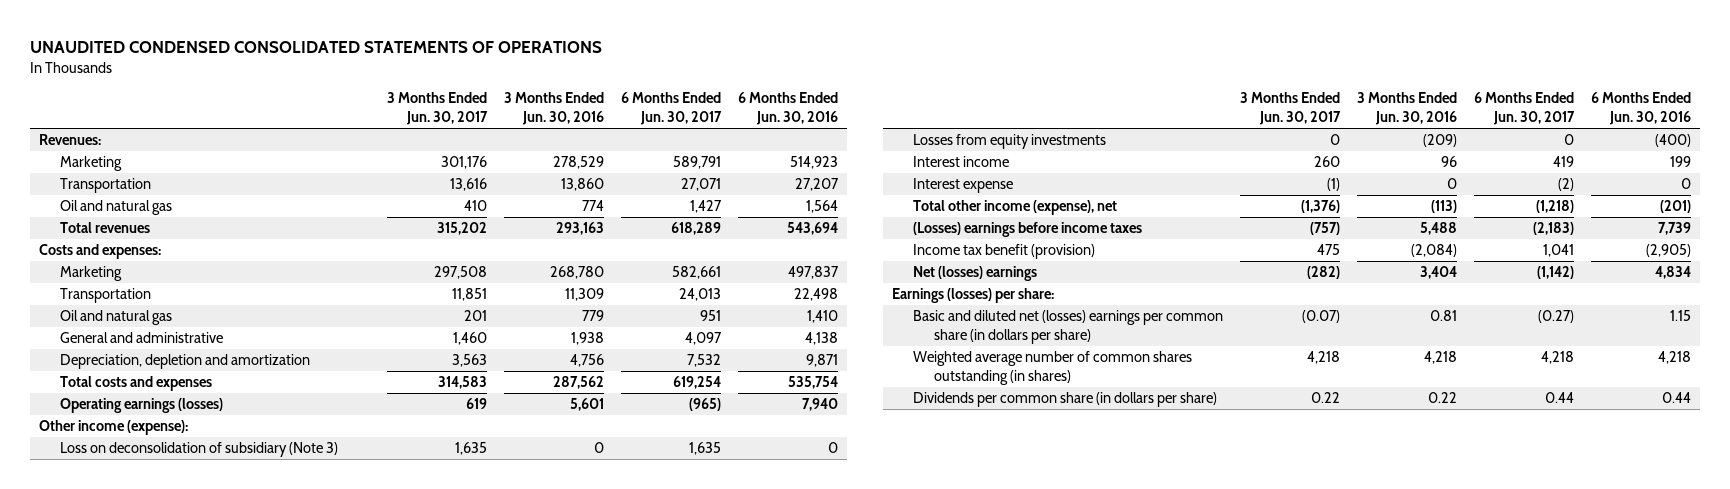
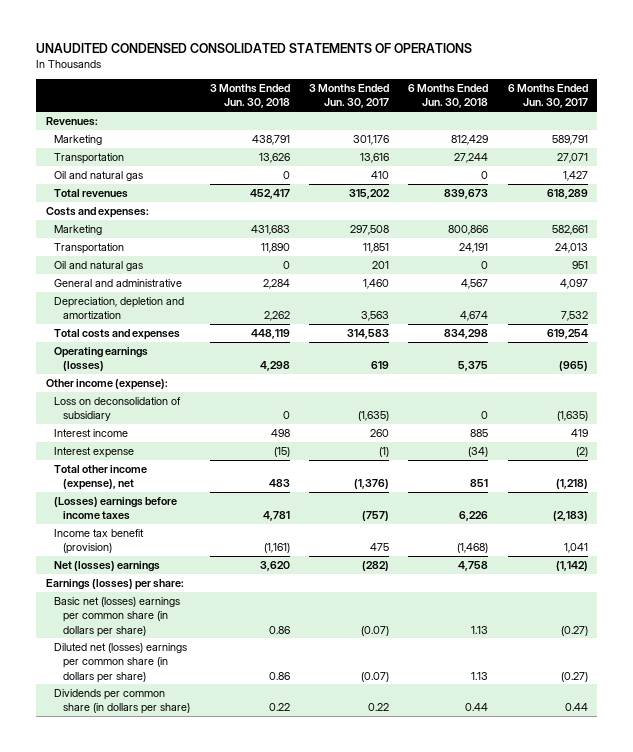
- | 3 Months Ended Jun. 30, 2017 | 3 Months Ended Jun. 30, 2016 | 6 Months Ended Jun. 30, 2017 | 6 Months Ended Jun. 30, 2016
+ | 3 Months Ended Jun. 30, 2018 | 3 Months Ended Jun. 30, 2017 | 6 Months Ended Jun. 30, 2018 | 6 Months Ended Jun. 30, 2017
- Loss on deconsolidation of subsidiary (Note 3) | 1,635 | 0 | 1,635 | 0
- Losses from equity investments | 0 | (209) | 0 | (400)
+ Loss on deconsolidation of subsidiary | 0 | (1,635) | 0 | (1,635)
- Basic and diluted net (losses) earnings per common share (in dollars per share) | (0.07) | 0.81 | (0.27) | 1.15
- Weighted average number of common shares outstanding (in shares) | 4,218 | 4,218 | 4,218 | 4,218
+ Basic net (losses) earnings per common share (in dollars per share) | 0.86 | (0.07) | 1.13 | (0.27)
+ Diluted net (losses) earnings per common share (in dollars per share) | 0.86 | (0.07) | 1.13 | (0.27)

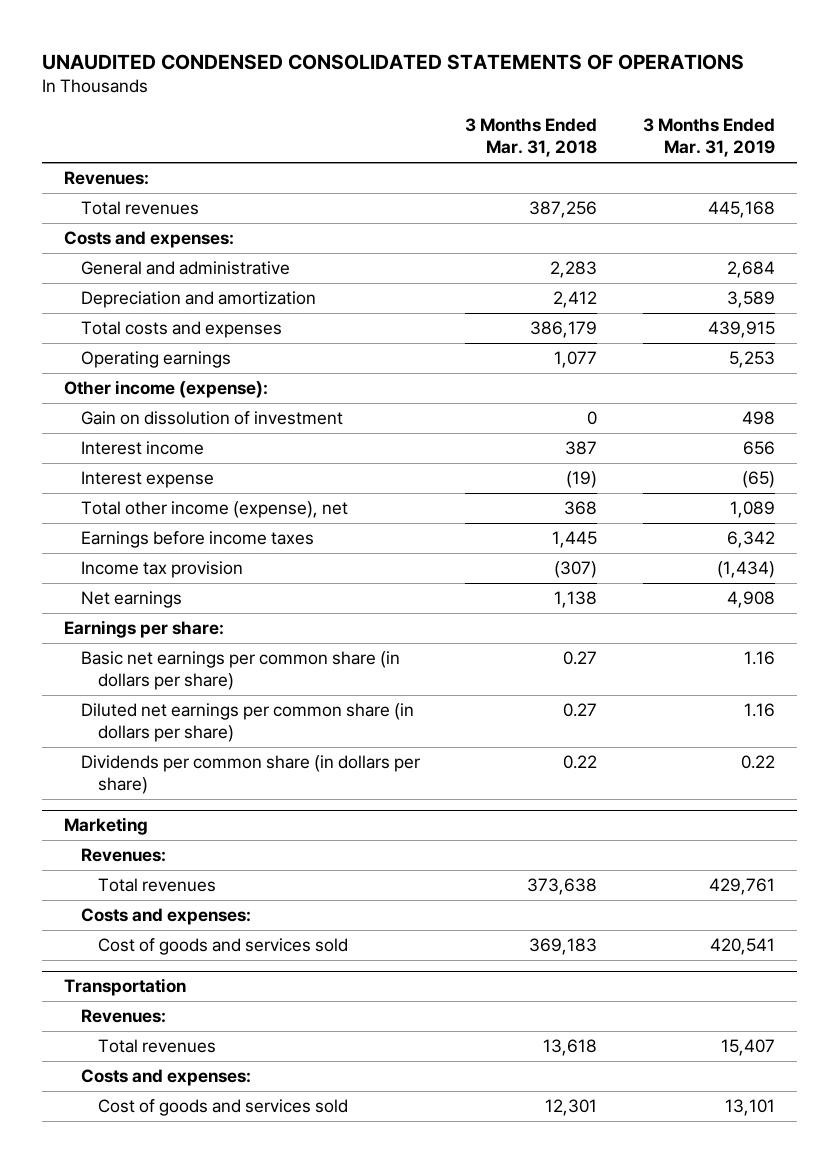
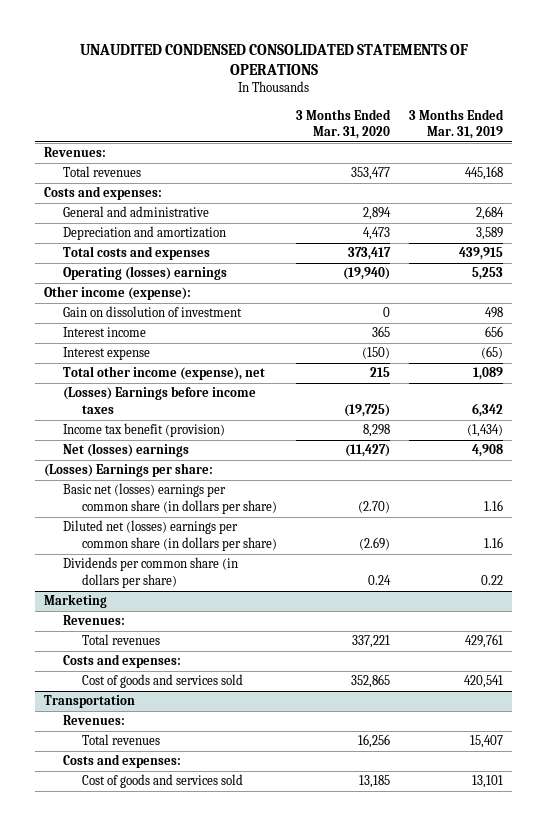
- | 3 Months Ended Mar. 31, 2018 | 3 Months Ended Mar. 31, 2019
+ | 3 Months Ended Mar. 31, 2020 | 3 Months Ended Mar. 31, 2019
- Operating earnings | 1,077 | 5,253
+ Operating (losses) earnings | (19,940) | 5,253
- Earnings before income taxes | 1,445 | 6,342
- Income tax provision | (307) | (1,434)
- Net earnings | 1,138 | 4,908
- Earnings per share:
- Basic net earnings per common share (in dollars per share) | 0.27 | 1.16
- Diluted net earnings per common share (in dollars per share) | 0.27 | 1.16
+ (Losses) Earnings before income taxes | (19,725) | 6,342
+ Income tax benefit (provision) | 8,298 | (1,434)
+ Net (losses) earnings | (11,427) | 4,908
+ (Losses) Earnings per share:
+ Basic net (losses) earnings per common share (in dollars per share) | (2.70) | 1.16
+ Diluted net (losses) earnings per common share (in dollars per share) | (2.69) | 1.16

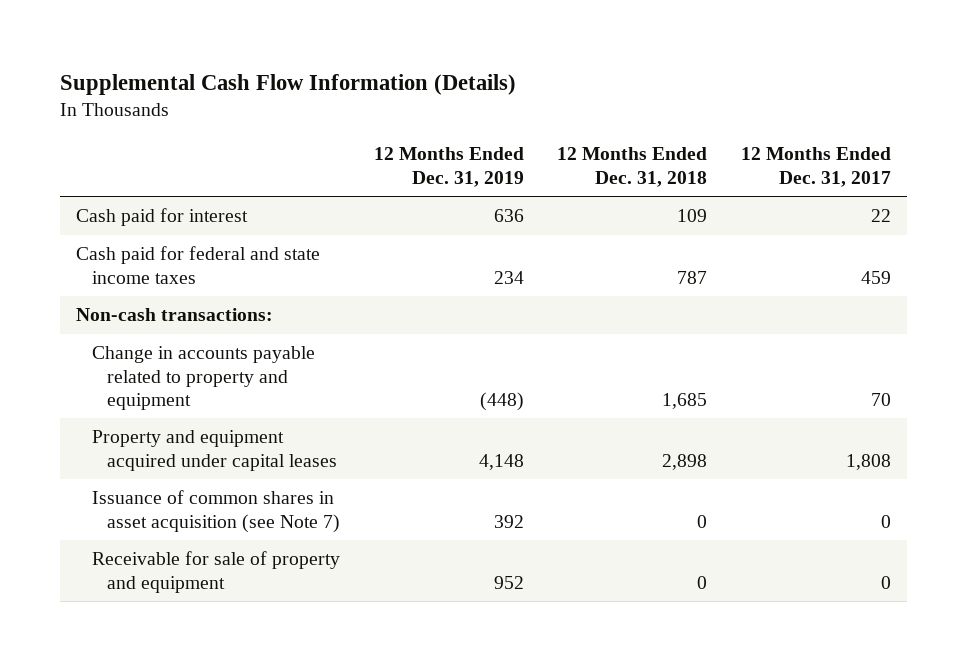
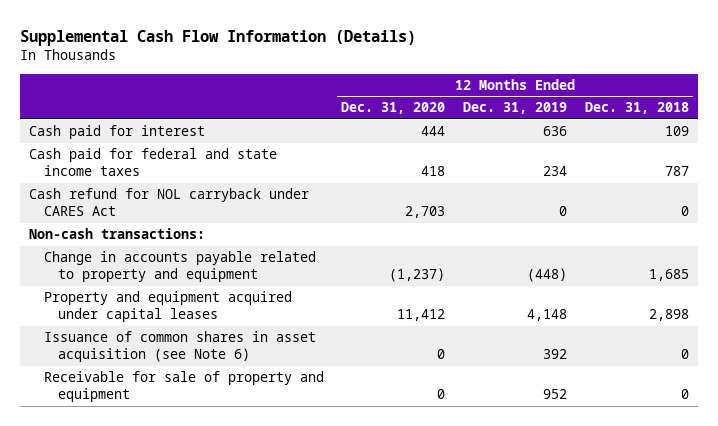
- | 12 Months Ended Dec. 31, 2019 | 12 Months Ended Dec. 31, 2018 | 12 Months Ended Dec. 31, 2017
+ | 12 Months Ended Dec. 31, 2020 | 12 Months Ended Dec. 31, 2019 | 12 Months Ended Dec. 31, 2018
+ Cash refund for NOL carryback under CARES Act | 2,703 | 0 | 0
- Issuance of common shares in asset acquisition (see Note 7) | 392 | 0 | 0
+ Issuance of common shares in asset acquisition (see Note 6) | 0 | 392 | 0

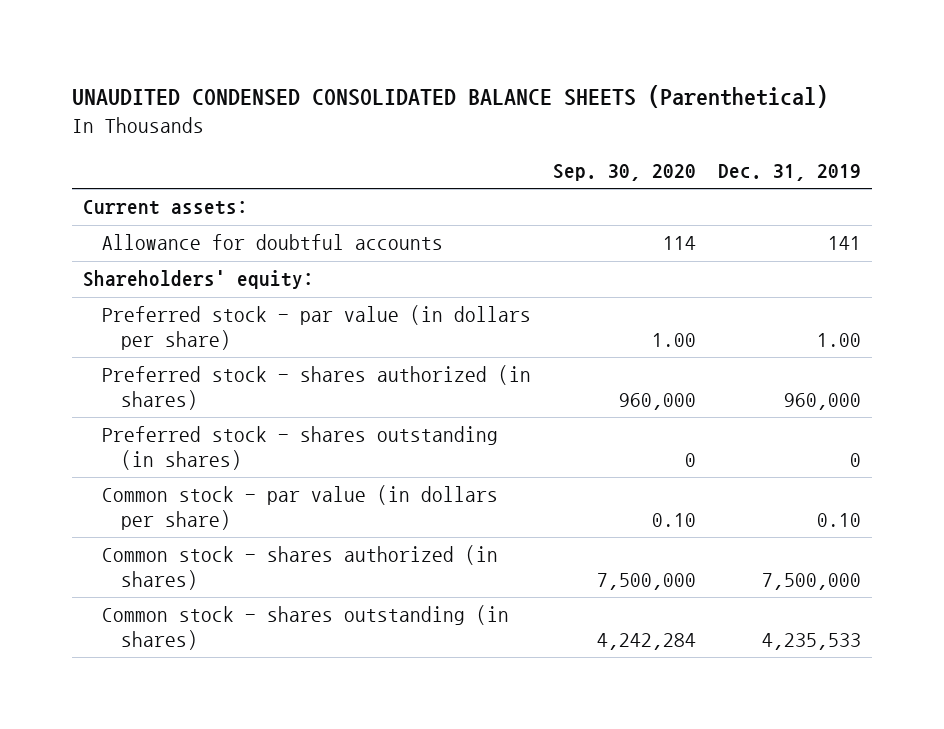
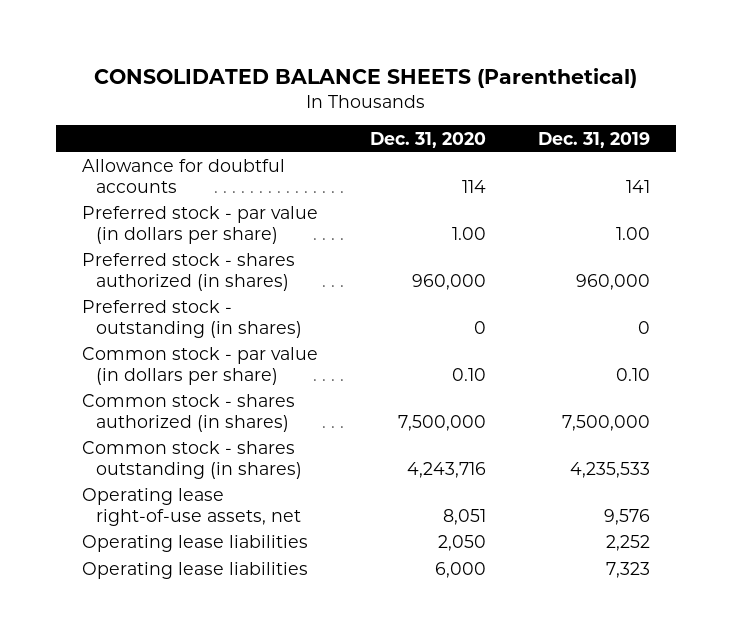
- UNAUDITED CONDENSED CONSOLIDATED BALANCE SHEETS (Parenthetical)
+ CONSOLIDATED BALANCE SHEETS (Parenthetical)
- | Sep. 30, 2020 | Dec. 31, 2019
+ | Dec. 31, 2020 | Dec. 31, 2019
- Current assets:
- Shareholders' equity:
- Preferred stock - shares outstanding (in shares) | 0 | 0
+ Preferred stock - outstanding (in shares) | 0 | 0
+ Operating lease right-of-use assets, net | 8,051 | 9,576
+ Operating lease liabilities | 2,050 | 2,252
+ Operating lease liabilities | 6,000 | 7,323

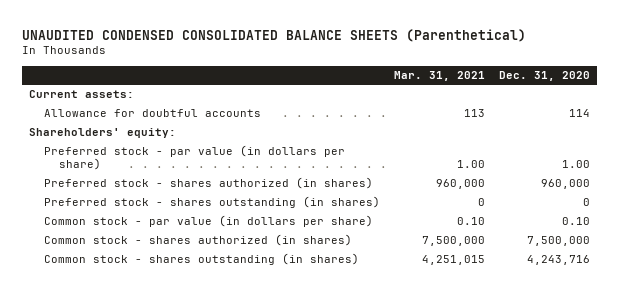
- CONSOLIDATED BALANCE SHEETS (Parenthetical)
+ UNAUDITED CONDENSED CONSOLIDATED BALANCE SHEETS (Parenthetical)
- | Dec. 31, 2020 | Dec. 31, 2019
+ | Mar. 31, 2021 | Dec. 31, 2020
+ Current assets:
+ Shareholders' equity:
- Preferred stock - outstanding (in shares) | 0 | 0
+ Preferred stock - shares outstanding (in shares) | 0 | 0
- Operating lease right-of-use assets, net | 8,051 | 9,576
- Operating lease liabilities | 2,050 | 2,252
- Operating lease liabilities | 6,000 | 7,323

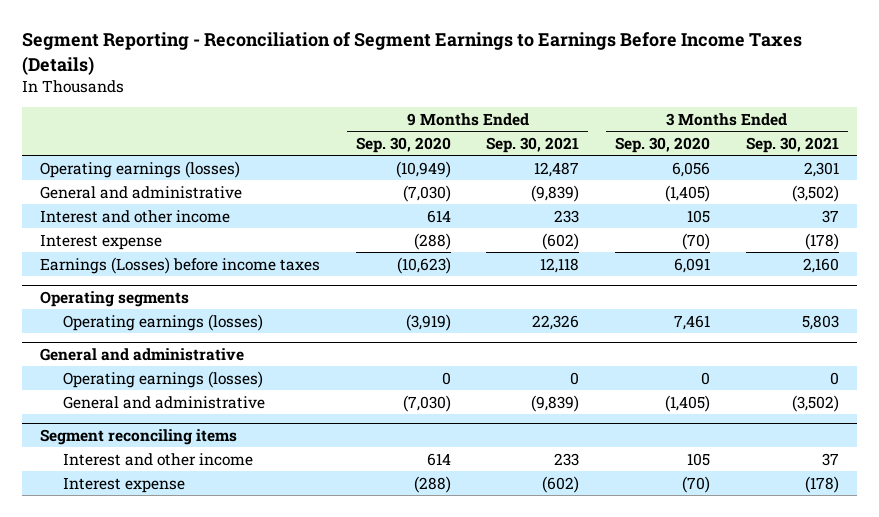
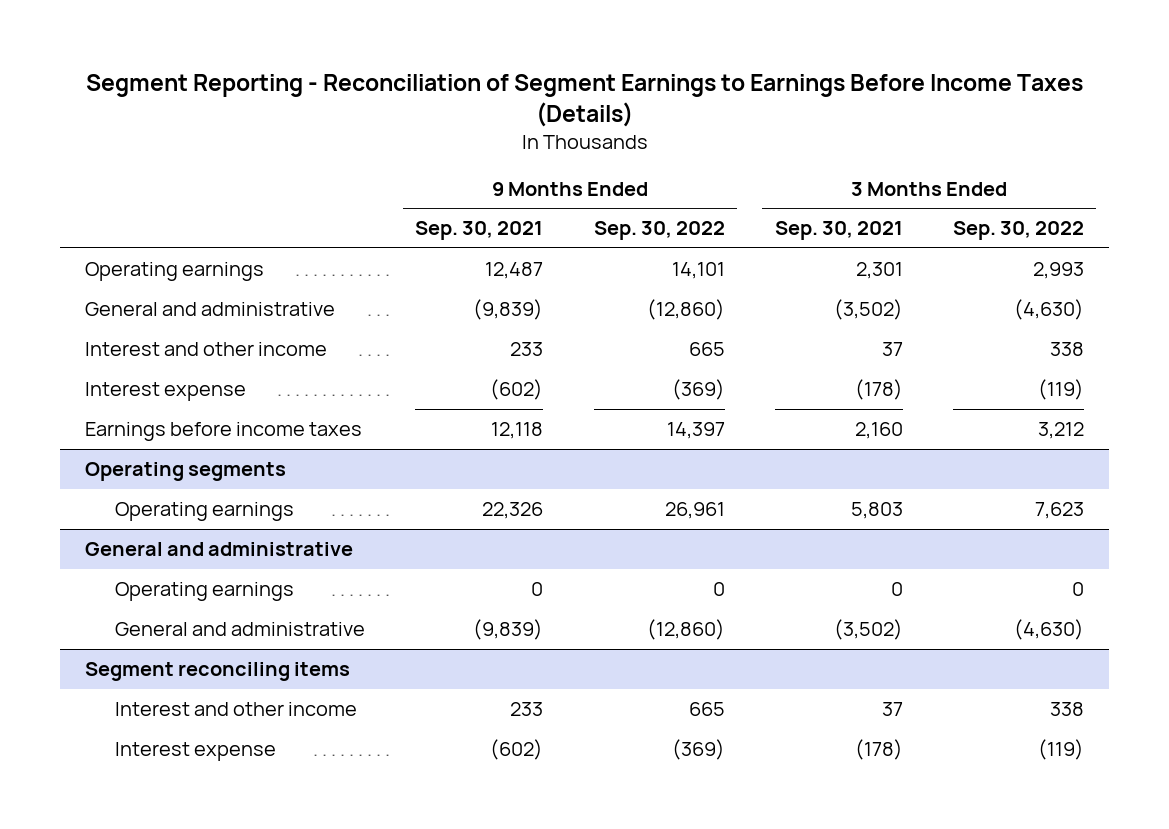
- | 9 Months Ended Sep. 30, 2020 | 9 Months Ended Sep. 30, 2021 | 3 Months Ended Sep. 30, 2020 | 3 Months Ended Sep. 30, 2021
+ | 9 Months Ended Sep. 30, 2021 | 9 Months Ended Sep. 30, 2022 | 3 Months Ended Sep. 30, 2021 | 3 Months Ended Sep. 30, 2022
- Operating earnings (losses) | (10,949) | 12,487 | 6,056 | 2,301
+ Operating earnings | 12,487 | 14,101 | 2,301 | 2,993
- Earnings (Losses) before income taxes | (10,623) | 12,118 | 6,091 | 2,160
+ Earnings before income taxes | 12,118 | 14,397 | 2,160 | 3,212
@ Operating segments
- Operating earnings (losses) | (3,919) | 22,326 | 7,461 | 5,803
+ Operating earnings | 22,326 | 26,961 | 5,803 | 7,623
@ General and administrative
- Operating earnings (losses) | 0 | 0 | 0 | 0
+ Operating earnings | 0 | 0 | 0 | 0

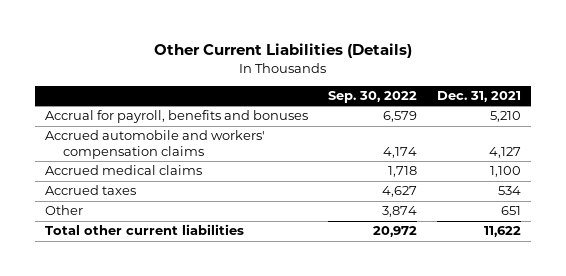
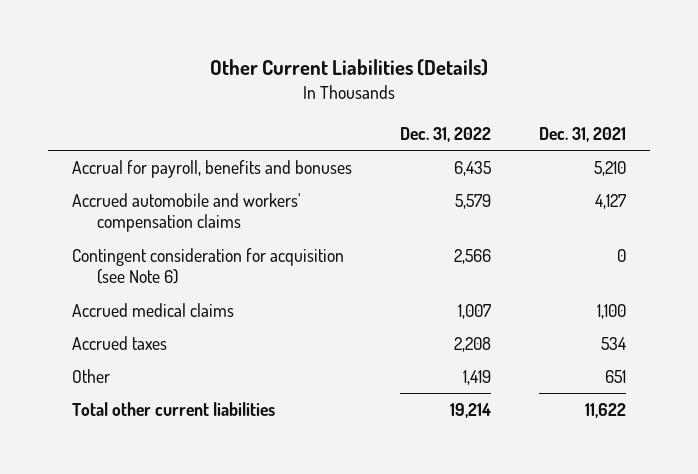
- | Sep. 30, 2022 | Dec. 31, 2021
+ | Dec. 31, 2022 | Dec. 31, 2021
+ Contingent consideration for acquisition (see Note 6) | 2,566 | 0

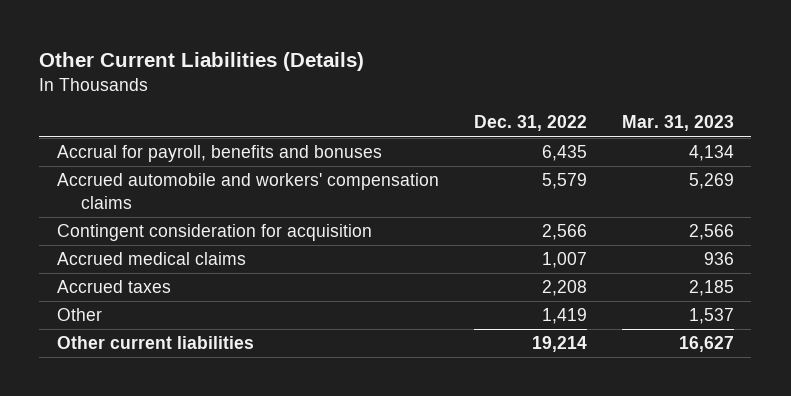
- | Dec. 31, 2022 | Dec. 31, 2021
+ | Dec. 31, 2022 | Mar. 31, 2023
- Contingent consideration for acquisition (see Note 6) | 2,566 | 0
+ Contingent consideration for acquisition | 2,566 | 2,566
- Total other current liabilities | 19,214 | 11,622
+ Other current liabilities | 19,214 | 16,627

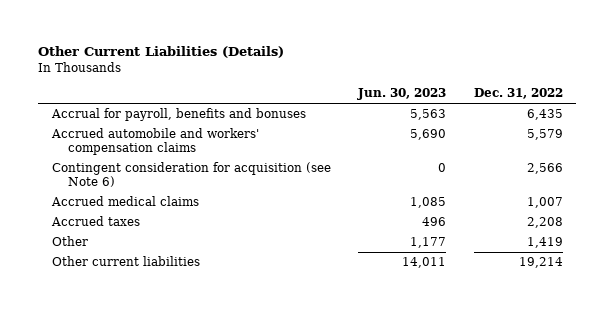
- | Dec. 31, 2022 | Mar. 31, 2023
+ | Jun. 30, 2023 | Dec. 31, 2022
- Contingent consideration for acquisition | 2,566 | 2,566
+ Contingent consideration for acquisition (see Note 6) | 0 | 2,566

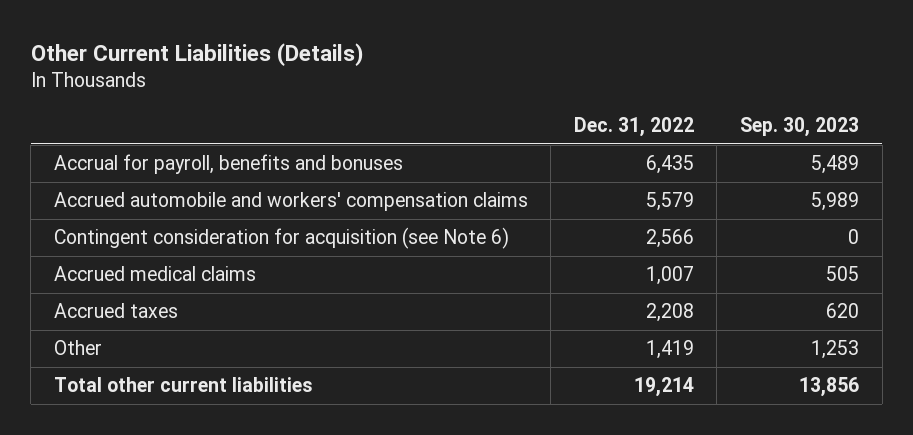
- | Jun. 30, 2023 | Dec. 31, 2022
+ | Dec. 31, 2022 | Sep. 30, 2023
- Other current liabilities | 14,011 | 19,214
+ Total other current liabilities | 19,214 | 13,856

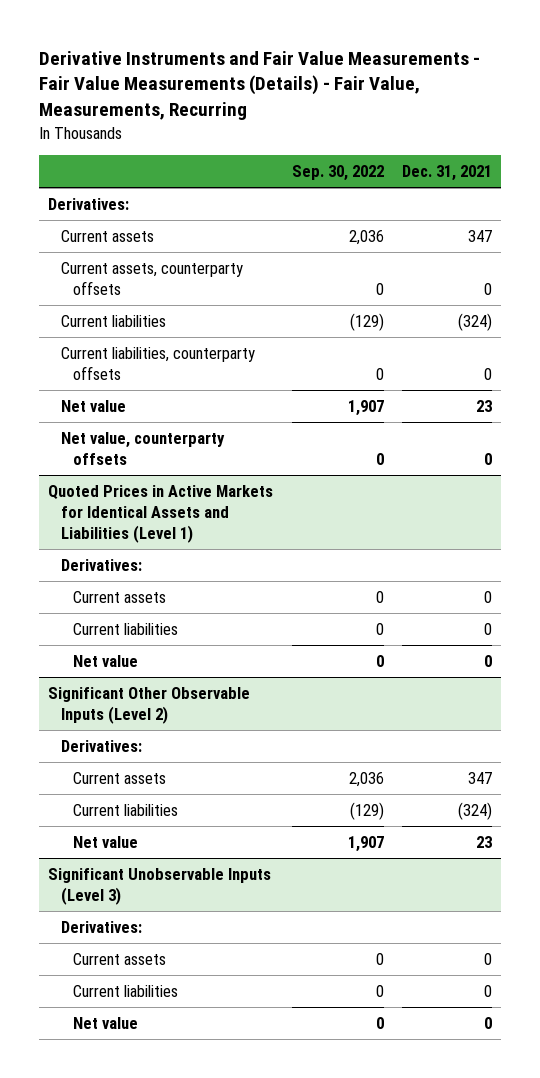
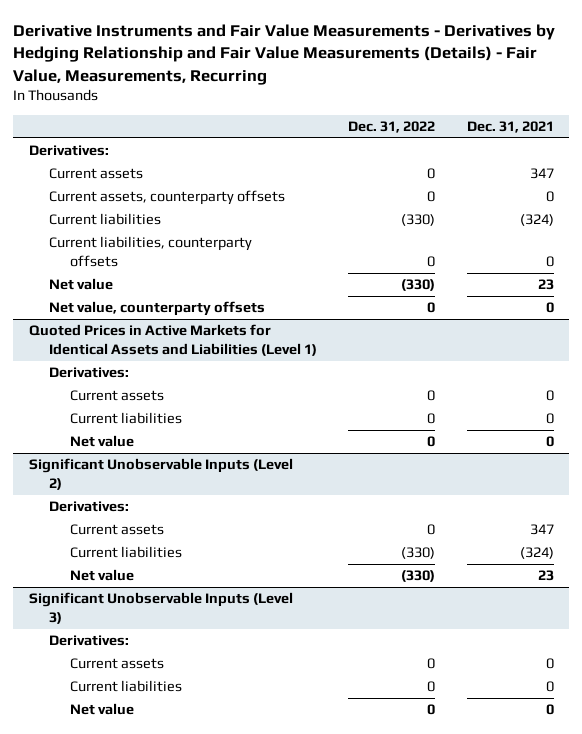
- Derivative Instruments and Fair Value Measurements - Fair Value Measurements (Details) - Fair Value, Measurements, Recurring
+ Derivative Instruments and Fair Value Measurements - Derivatives by Hedging Relationship and Fair Value Measurements (Details) - Fair Value, Measurements, Recurring
- | Sep. 30, 2022 | Dec. 31, 2021
+ | Dec. 31, 2022 | Dec. 31, 2021
- Significant Other Observable Inputs (Level 2)
+ Significant Unobservable Inputs (Level 2)

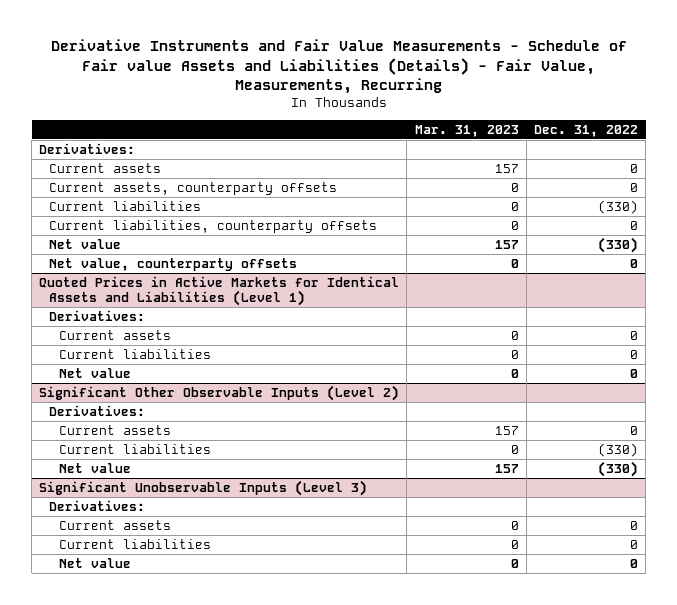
- Derivative Instruments and Fair Value Measurements - Derivatives by Hedging Relationship and Fair Value Measurements (Details) - Fair Value, Measurements, Recurring
+ Derivative Instruments and Fair Value Measurements - Schedule of Fair value Assets and Liabilities (Details) - Fair Value, Measurements, Recurring
- | Dec. 31, 2022 | Dec. 31, 2021
+ | Mar. 31, 2023 | Dec. 31, 2022
- Significant Unobservable Inputs (Level 2)
+ Significant Other Observable Inputs (Level 2)

